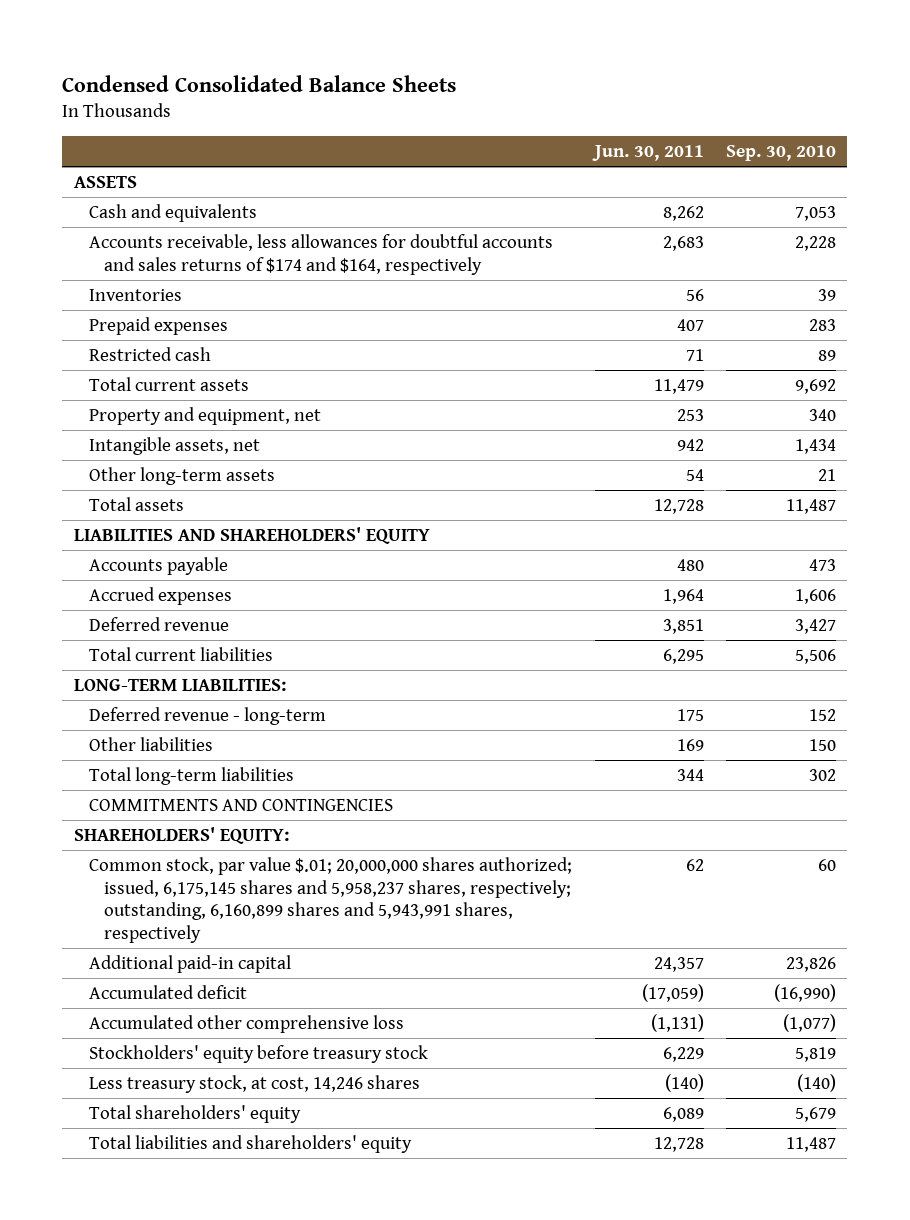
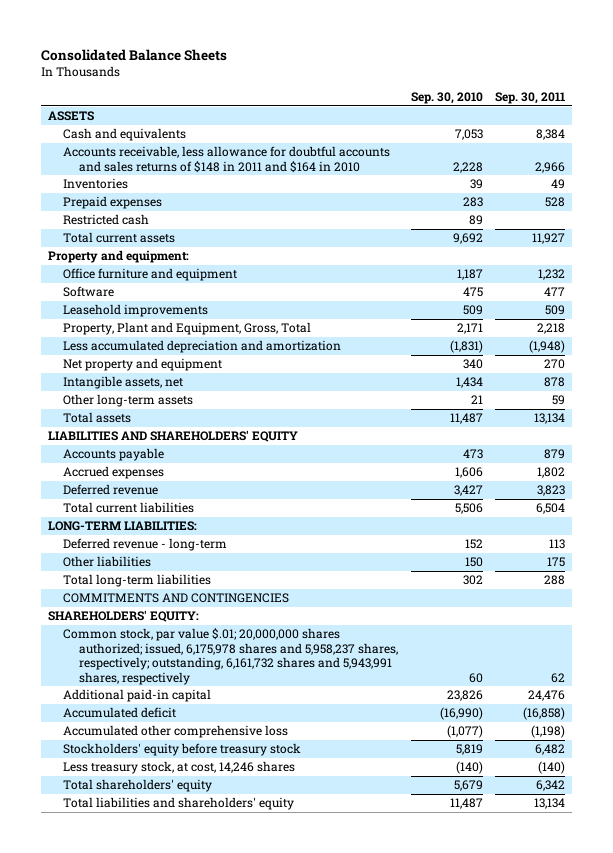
- Condensed Consolidated Balance Sheets
+ Consolidated Balance Sheets
- | Jun. 30, 2011 | Sep. 30, 2010
+ | Sep. 30, 2010 | Sep. 30, 2011
- Accounts receivable, less allowances for doubtful accounts and sales returns of $174 and $164, respectively | 2,683 | 2,228
+ Accounts receivable, less allowance for doubtful accounts and sales returns of $148 in 2011 and $164 in 2010 | 2,228 | 2,966
- Property and equipment, net | 253 | 340
+ Property and equipment:
+ Office furniture and equipment | 1,187 | 1,232
+ Software | 475 | 477
+ Leasehold improvements | 509 | 509
+ Property, Plant and Equipment, Gross, Total | 2,171 | 2,218
+ Less accumulated depreciation and amortization | (1,831) | (1,948)
+ Net property and equipment | 340 | 270
- Common stock, par value $.01; 20,000,000 shares authorized; issued, 6,175,145 shares and 5,958,237 shares, respectively; outstanding, 6,160,899 shares and 5,943,991 shares, respectively | 62 | 60
+ Common stock, par value $.01; 20,000,000 shares authorized; issued, 6,175,978 shares and 5,958,237 shares, respectively; outstanding, 6,161,732 shares and 5,943,991 shares, respectively | 60 | 62

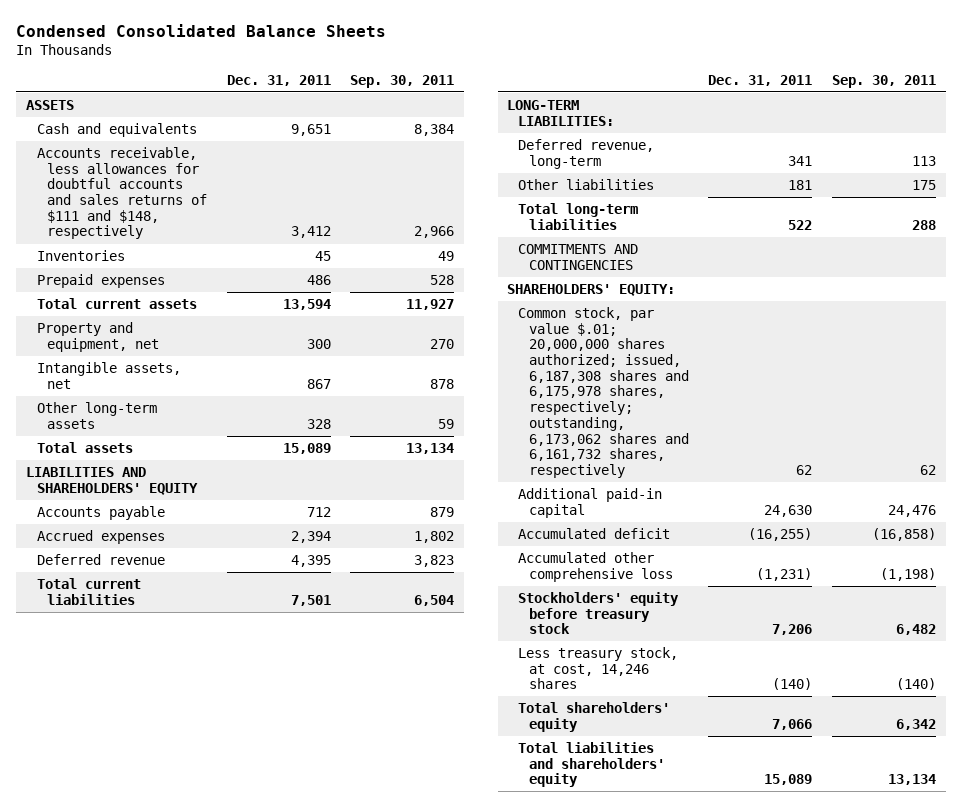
- Consolidated Balance Sheets
+ Condensed Consolidated Balance Sheets
- | Sep. 30, 2010 | Sep. 30, 2011
+ | Dec. 31, 2011 | Sep. 30, 2011
- Accounts receivable, less allowance for doubtful accounts and sales returns of $148 in 2011 and $164 in 2010 | 2,228 | 2,966
+ Accounts receivable, less allowances for doubtful accounts and sales returns of $111 and $148, respectively | 3,412 | 2,966
- Restricted cash | 89 |
- Property and equipment:
- Office furniture and equipment | 1,187 | 1,232
- Software | 475 | 477
- Leasehold improvements | 509 | 509
- Property, Plant and Equipment, Gross, Total | 2,171 | 2,218
- Less accumulated depreciation and amortization | (1,831) | (1,948)
- Net property and equipment | 340 | 270
+ Property and equipment, net | 300 | 270
- Deferred revenue - long-term | 152 | 113
+ Deferred revenue, long-term | 341 | 113
- Common stock, par value $.01; 20,000,000 shares authorized; issued, 6,175,978 shares and 5,958,237 shares, respectively; outstanding, 6,161,732 shares and 5,943,991 shares, respectively | 60 | 62
+ Common stock, par value $.01; 20,000,000 shares authorized; issued, 6,187,308 shares and 6,175,978 shares, respectively; outstanding, 6,173,062 shares and 6,161,732 shares, respectively | 62 | 62

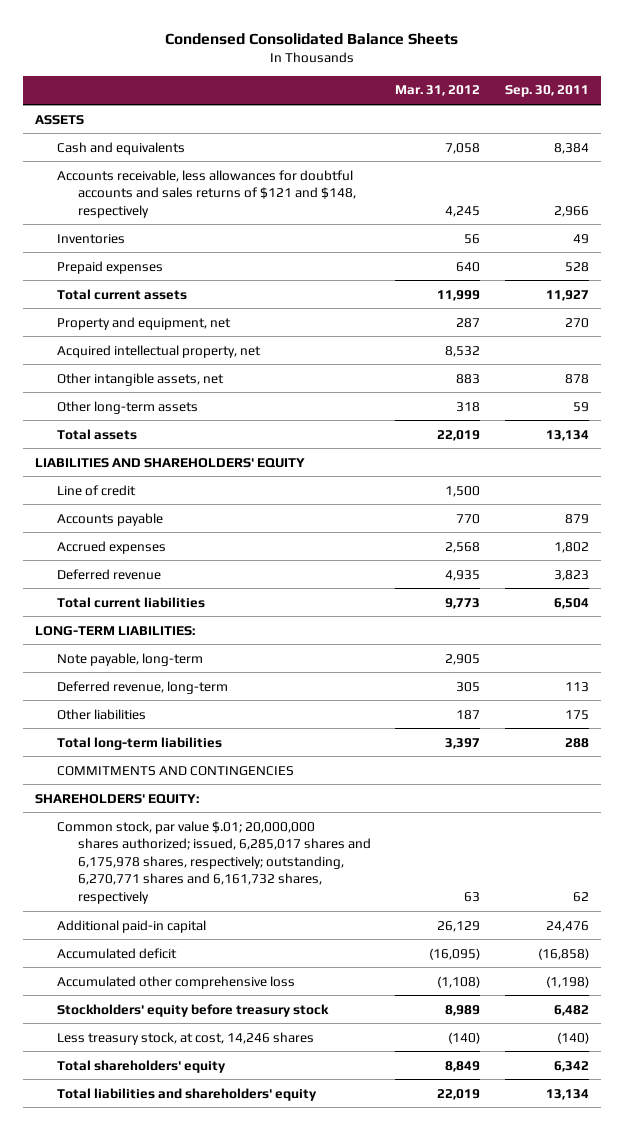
- | Dec. 31, 2011 | Sep. 30, 2011
+ | Mar. 31, 2012 | Sep. 30, 2011
- Accounts receivable, less allowances for doubtful accounts and sales returns of $111 and $148, respectively | 3,412 | 2,966
+ Accounts receivable, less allowances for doubtful accounts and sales returns of $121 and $148, respectively | 4,245 | 2,966
- Intangible assets, net | 867 | 878
+ Acquired intellectual property, net | 8,532 |
+ Other intangible assets, net | 883 | 878
+ Line of credit | 1,500 |
+ Note payable, long-term | 2,905 |
- Common stock, par value $.01; 20,000,000 shares authorized; issued, 6,187,308 shares and 6,175,978 shares, respectively; outstanding, 6,173,062 shares and 6,161,732 shares, respectively | 62 | 62
+ Common stock, par value $.01; 20,000,000 shares authorized; issued, 6,285,017 shares and 6,175,978 shares, respectively; outstanding, 6,270,771 shares and 6,161,732 shares, respectively | 63 | 62

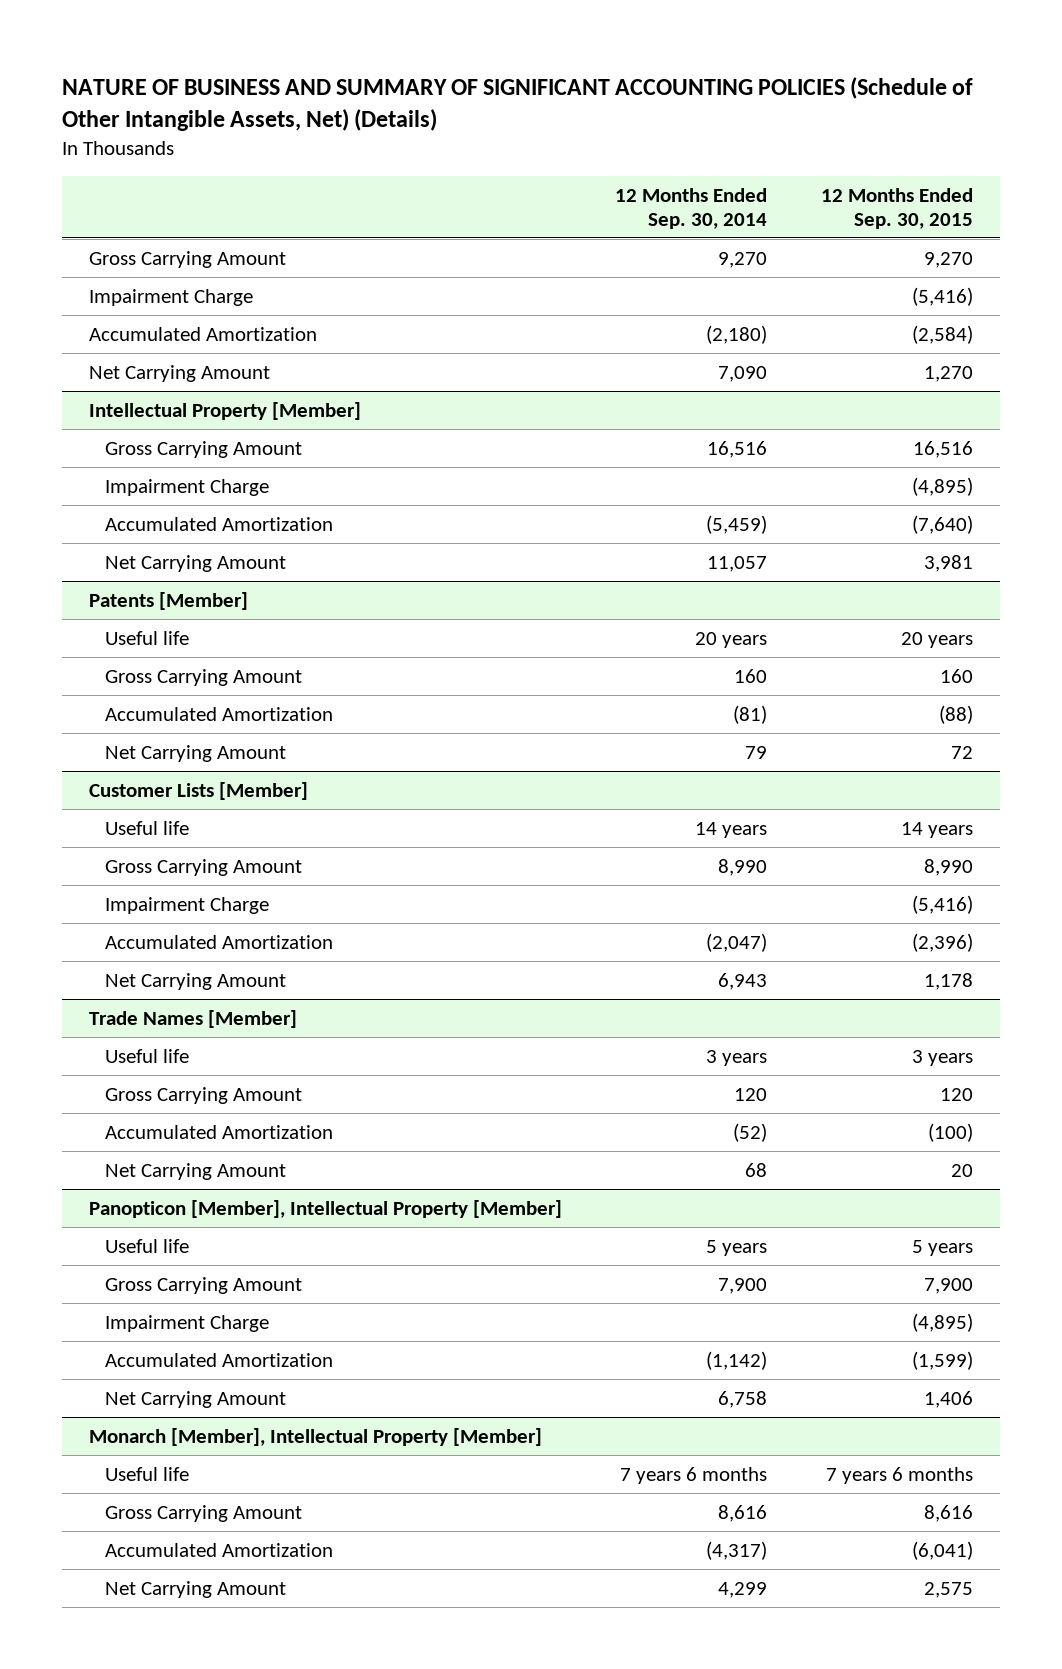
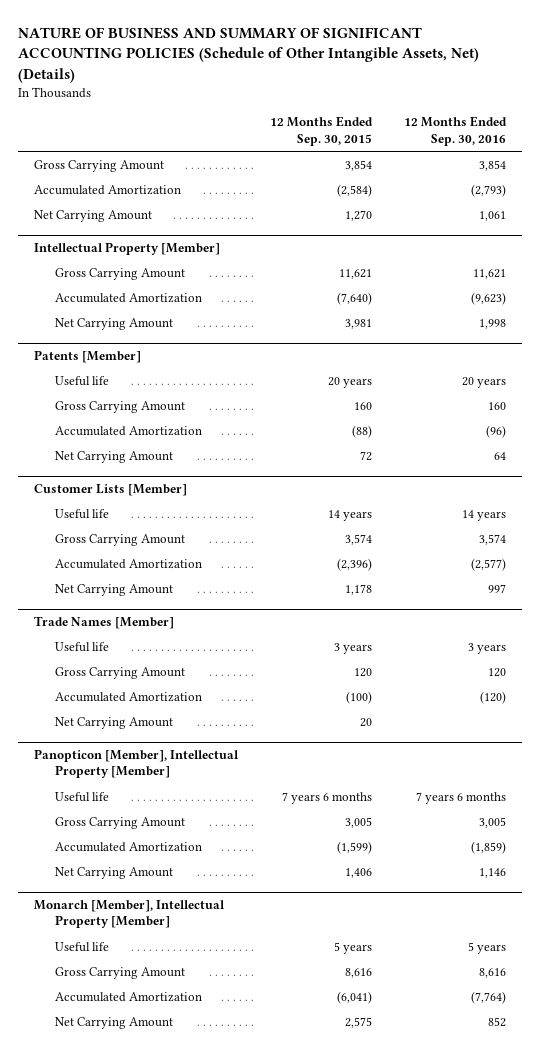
- | 12 Months Ended Sep. 30, 2014 | 12 Months Ended Sep. 30, 2015
+ | 12 Months Ended Sep. 30, 2015 | 12 Months Ended Sep. 30, 2016
- Gross Carrying Amount | 9,270 | 9,270
- Impairment Charge | | (5,416)
+ Gross Carrying Amount | 3,854 | 3,854
@ Intellectual Property [Member]
- Gross Carrying Amount | 16,516 | 16,516
- Impairment Charge | | (4,895)
+ Gross Carrying Amount | 11,621 | 11,621
@ Customer Lists [Member]
- Gross Carrying Amount | 8,990 | 8,990
- Impairment Charge | | (5,416)
+ Gross Carrying Amount | 3,574 | 3,574
@ Panopticon [Member], Intellectual Property [Member]
- Useful life | 5 years | 5 years
- Gross Carrying Amount | 7,900 | 7,900
- Impairment Charge | | (4,895)
+ Useful life | 7 years 6 months | 7 years 6 months
+ Gross Carrying Amount | 3,005 | 3,005
@ Monarch [Member], Intellectual Property [Member]
- Useful life | 7 years 6 months | 7 years 6 months
+ Useful life | 5 years | 5 years

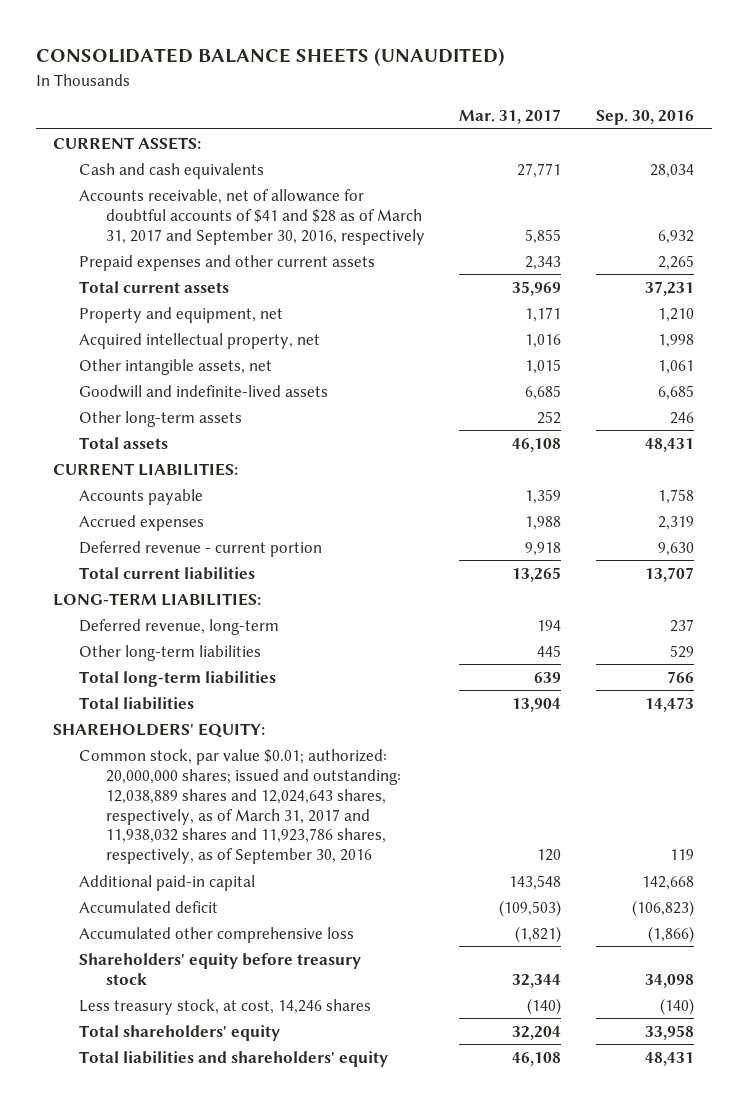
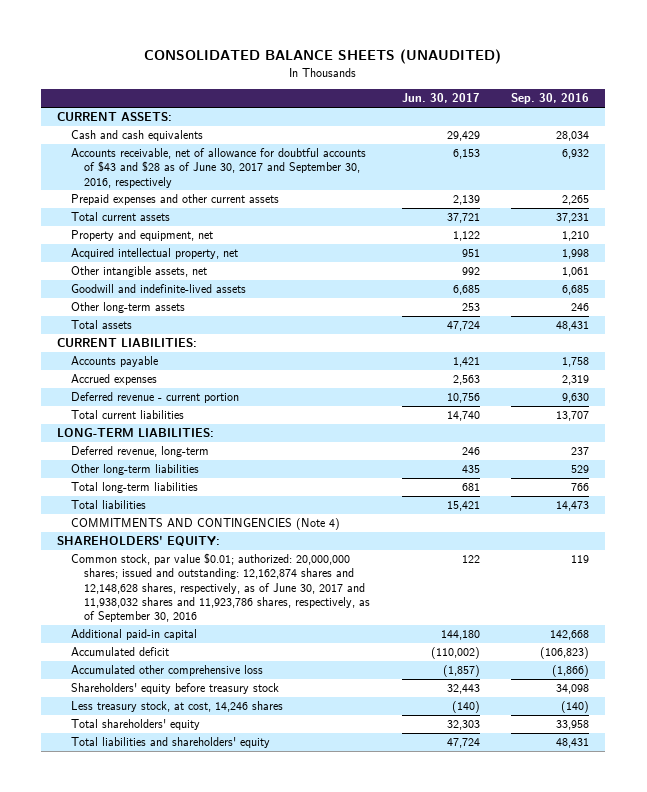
- | Mar. 31, 2017 | Sep. 30, 2016
+ | Jun. 30, 2017 | Sep. 30, 2016
- Accounts receivable, net of allowance for doubtful accounts of $41 and $28 as of March 31, 2017 and September 30, 2016, respectively | 5,855 | 6,932
+ Accounts receivable, net of allowance for doubtful accounts of $43 and $28 as of June 30, 2017 and September 30, 2016, respectively | 6,153 | 6,932
+ COMMITMENTS AND CONTINGENCIES (Note 4)
- Common stock, par value $0.01; authorized: 20,000,000 shares; issued and outstanding: 12,038,889 shares and 12,024,643 shares, respectively, as of March 31, 2017 and 11,938,032 shares and 11,923,786 shares, respectively, as of September 30, 2016 | 120 | 119
+ Common stock, par value $0.01; authorized: 20,000,000 shares; issued and outstanding: 12,162,874 shares and 12,148,628 shares, respectively, as of June 30, 2017 and 11,938,032 shares and 11,923,786 shares, respectively, as of September 30, 2016 | 122 | 119

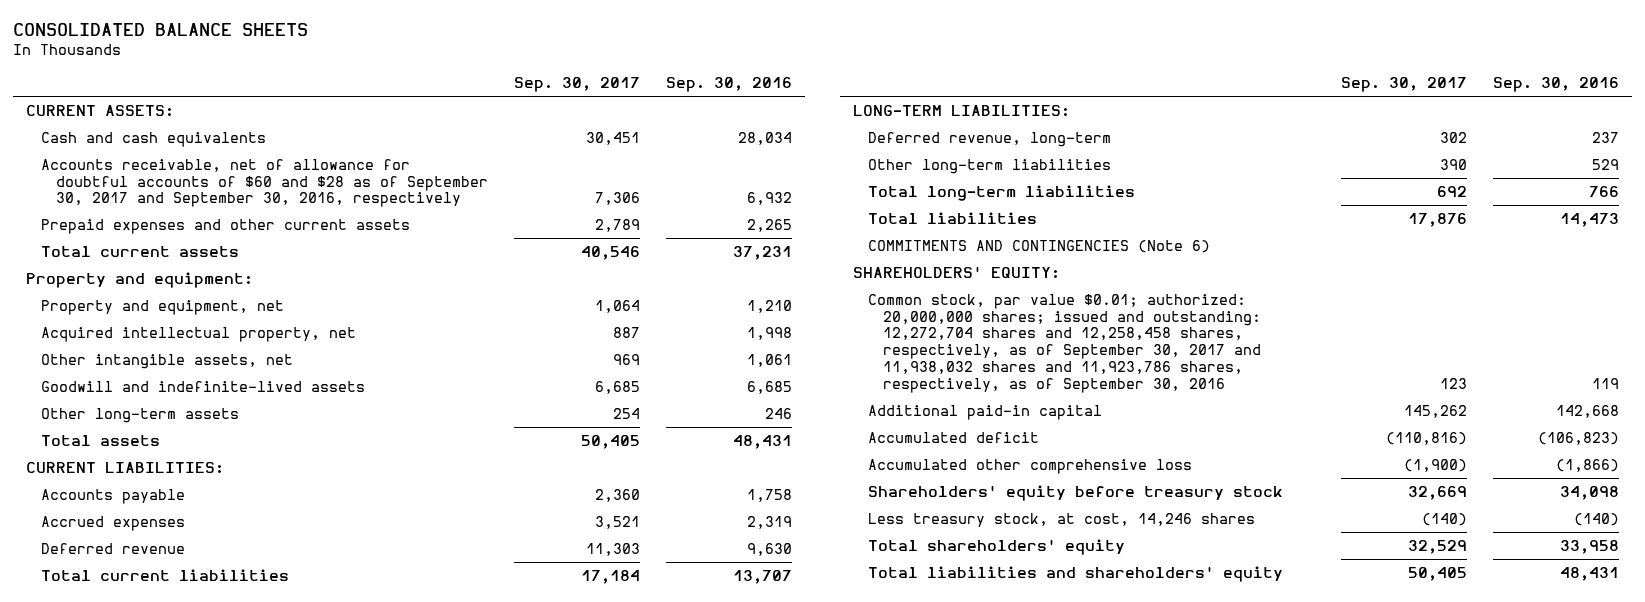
- CONSOLIDATED BALANCE SHEETS (UNAUDITED)
+ CONSOLIDATED BALANCE SHEETS
- | Jun. 30, 2017 | Sep. 30, 2016
+ | Sep. 30, 2017 | Sep. 30, 2016
- Accounts receivable, net of allowance for doubtful accounts of $43 and $28 as of June 30, 2017 and September 30, 2016, respectively | 6,153 | 6,932
+ Accounts receivable, net of allowance for doubtful accounts of $60 and $28 as of September 30, 2017 and September 30, 2016, respectively | 7,306 | 6,932
+ Property and equipment:
- Deferred revenue - current portion | 10,756 | 9,630
+ Deferred revenue | 11,303 | 9,630
- COMMITMENTS AND CONTINGENCIES (Note 4)
+ COMMITMENTS AND CONTINGENCIES (Note 6)
- Common stock, par value $0.01; authorized: 20,000,000 shares; issued and outstanding: 12,162,874 shares and 12,148,628 shares, respectively, as of June 30, 2017 and 11,938,032 shares and 11,923,786 shares, respectively, as of September 30, 2016 | 122 | 119
+ Common stock, par value $0.01; authorized: 20,000,000 shares; issued and outstanding: 12,272,704 shares and 12,258,458 shares, respectively, as of September 30, 2017 and 11,938,032 shares and 11,923,786 shares, respectively, as of September 30, 2016 | 123 | 119

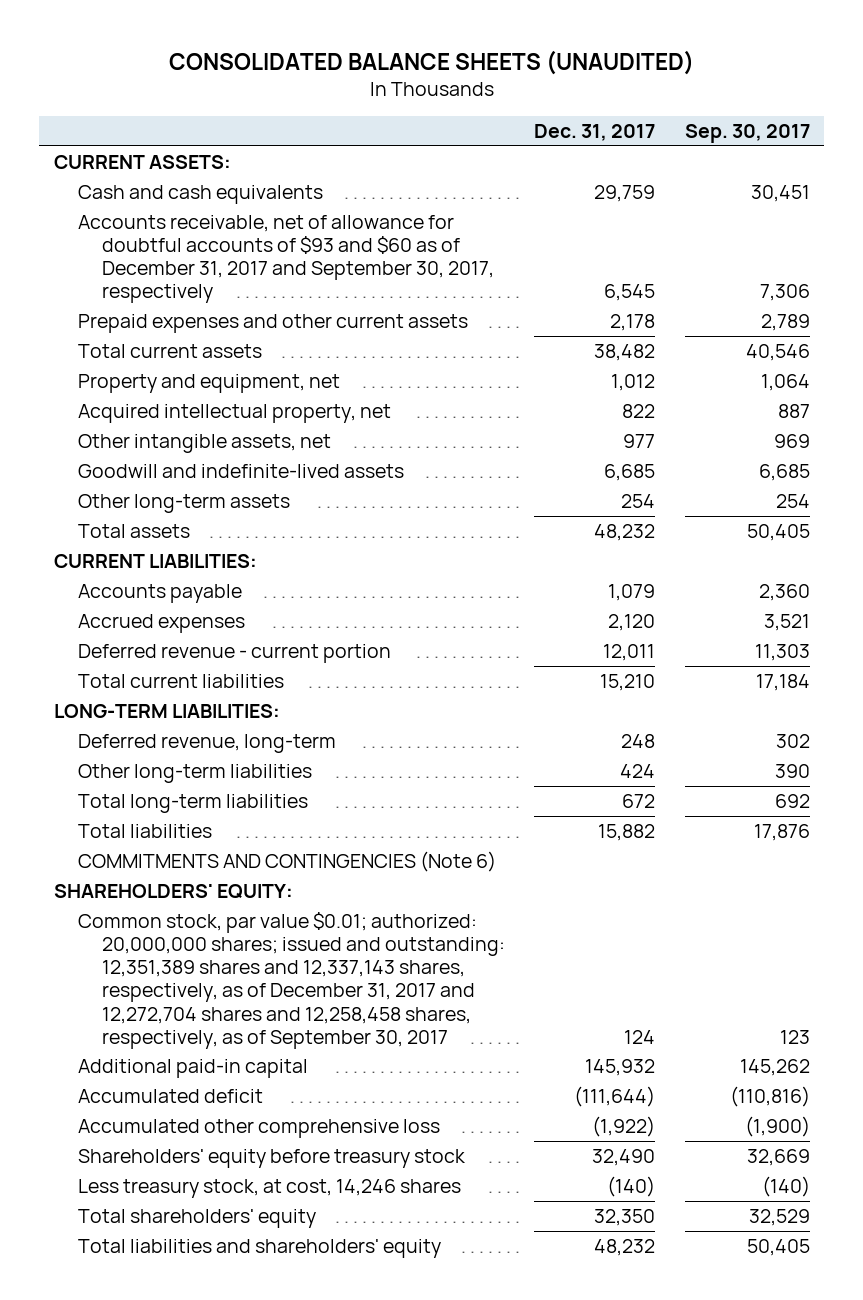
- CONSOLIDATED BALANCE SHEETS
+ CONSOLIDATED BALANCE SHEETS (UNAUDITED)
- | Sep. 30, 2017 | Sep. 30, 2016
+ | Dec. 31, 2017 | Sep. 30, 2017
- Accounts receivable, net of allowance for doubtful accounts of $60 and $28 as of September 30, 2017 and September 30, 2016, respectively | 7,306 | 6,932
+ Accounts receivable, net of allowance for doubtful accounts of $93 and $60 as of December 31, 2017 and September 30, 2017, respectively | 6,545 | 7,306
- Property and equipment:
- Deferred revenue | 11,303 | 9,630
+ Deferred revenue - current portion | 12,011 | 11,303
- Common stock, par value $0.01; authorized: 20,000,000 shares; issued and outstanding: 12,272,704 shares and 12,258,458 shares, respectively, as of September 30, 2017 and 11,938,032 shares and 11,923,786 shares, respectively, as of September 30, 2016 | 123 | 119
+ Common stock, par value $0.01; authorized: 20,000,000 shares; issued and outstanding: 12,351,389 shares and 12,337,143 shares, respectively, as of December 31, 2017 and 12,272,704 shares and 12,258,458 shares, respectively, as of September 30, 2017 | 124 | 123

